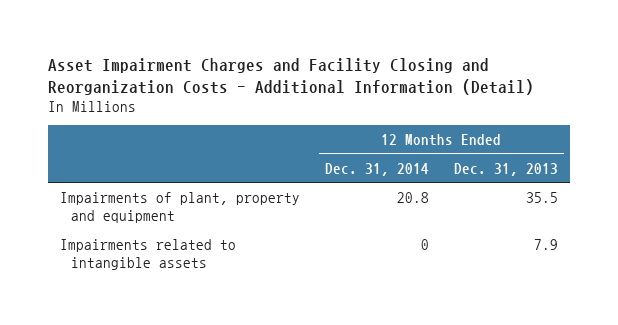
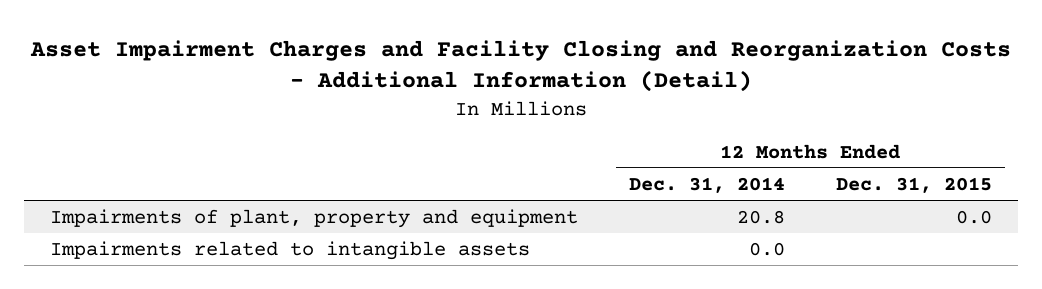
- | 12 Months Ended Dec. 31, 2014 | 12 Months Ended Dec. 31, 2013
+ | 12 Months Ended Dec. 31, 2014 | 12 Months Ended Dec. 31, 2015
- Impairments related to intangible assets | 0 | 7.9
+ Impairments related to intangible assets | 0.0 |

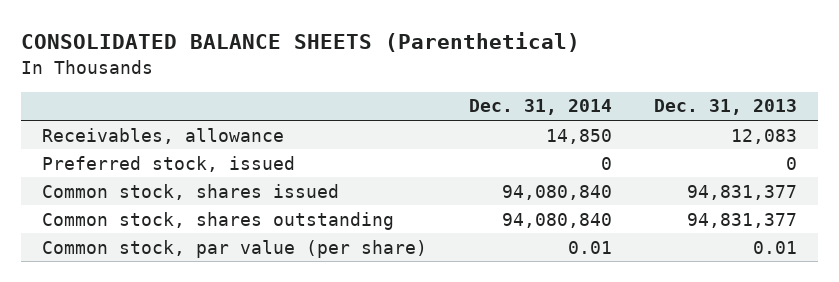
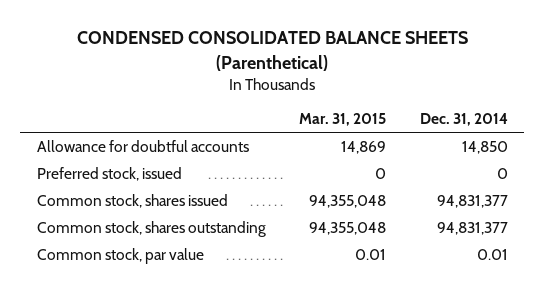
- CONSOLIDATED BALANCE SHEETS (Parenthetical)
+ CONDENSED CONSOLIDATED BALANCE SHEETS (Parenthetical)
- | Dec. 31, 2014 | Dec. 31, 2013
+ | Mar. 31, 2015 | Dec. 31, 2014
- Receivables, allowance | 14,850 | 12,083
+ Allowance for doubtful accounts | 14,869 | 14,850
- Common stock, shares issued | 94,080,840 | 94,831,377
- Common stock, shares outstanding | 94,080,840 | 94,831,377
- Common stock, par value (per share) | 0.01 | 0.01
+ Common stock, shares issued | 94,355,048 | 94,831,377
+ Common stock, shares outstanding | 94,355,048 | 94,831,377
+ Common stock, par value | 0.01 | 0.01

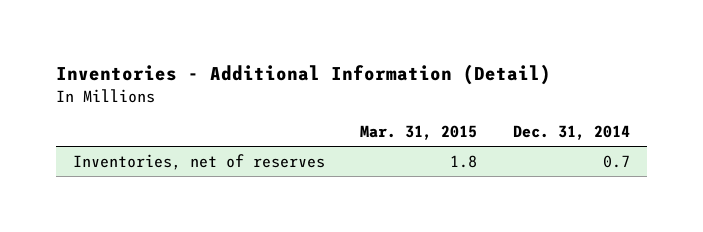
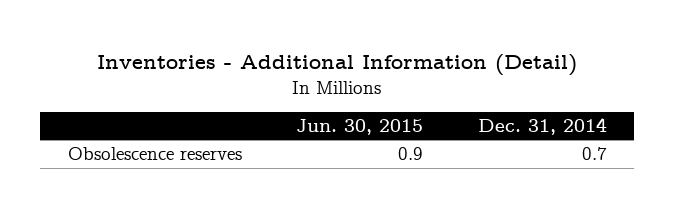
- | Mar. 31, 2015 | Dec. 31, 2014
+ | Jun. 30, 2015 | Dec. 31, 2014
- Inventories, net of reserves | 1.8 | 0.7
+ Obsolescence reserves | 0.9 | 0.7

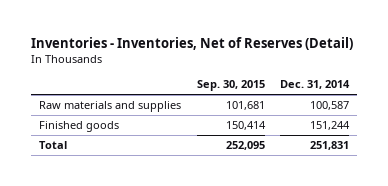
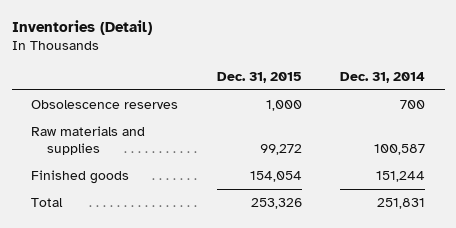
- Inventories - Inventories, Net of Reserves (Detail)
+ Inventories (Detail)
- | Sep. 30, 2015 | Dec. 31, 2014
+ | Dec. 31, 2015 | Dec. 31, 2014
+ Obsolescence reserves | 1,000 | 700

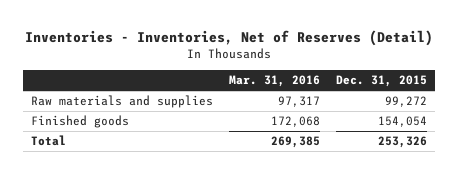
- Inventories (Detail)
+ Inventories - Inventories, Net of Reserves (Detail)
- | Dec. 31, 2015 | Dec. 31, 2014
+ | Mar. 31, 2016 | Dec. 31, 2015
- Obsolescence reserves | 1,000 | 700

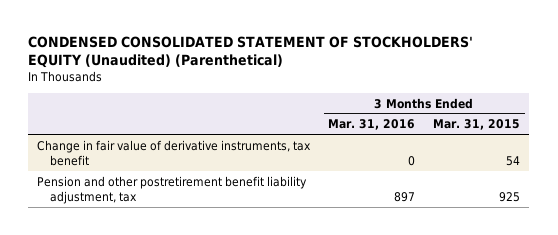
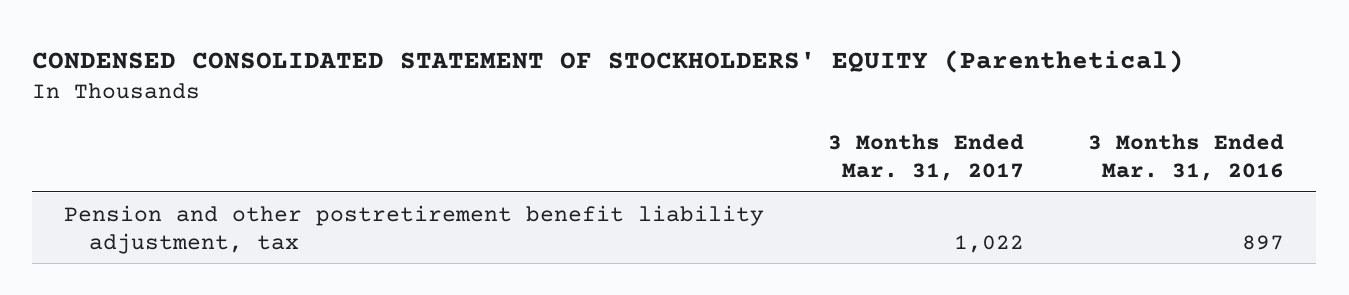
- CONDENSED CONSOLIDATED STATEMENT OF STOCKHOLDERS' EQUITY (Unaudited) (Parenthetical)
+ CONDENSED CONSOLIDATED STATEMENT OF STOCKHOLDERS' EQUITY (Parenthetical)
- | 3 Months Ended Mar. 31, 2016 | 3 Months Ended Mar. 31, 2015
+ | 3 Months Ended Mar. 31, 2017 | 3 Months Ended Mar. 31, 2016
- Change in fair value of derivative instruments, tax benefit | 0 | 54

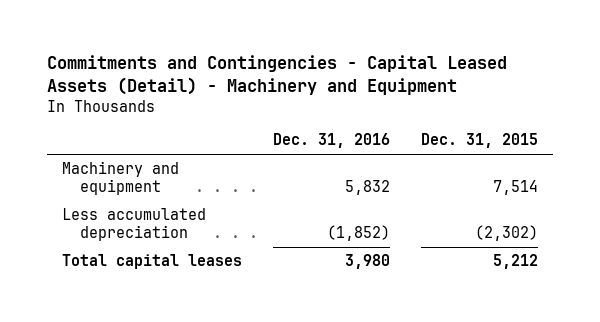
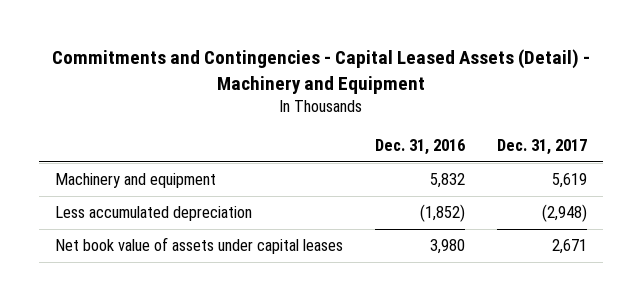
- | Dec. 31, 2016 | Dec. 31, 2015
+ | Dec. 31, 2016 | Dec. 31, 2017
- Total capital leases | 3,980 | 5,212
+ Net book value of assets under capital leases | 3,980 | 2,671

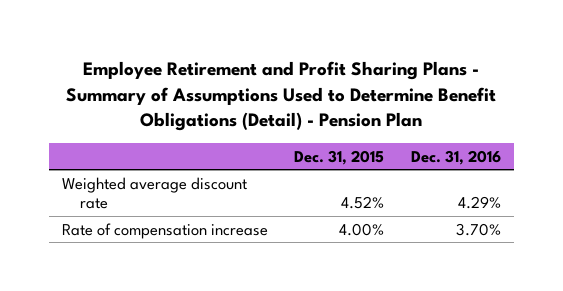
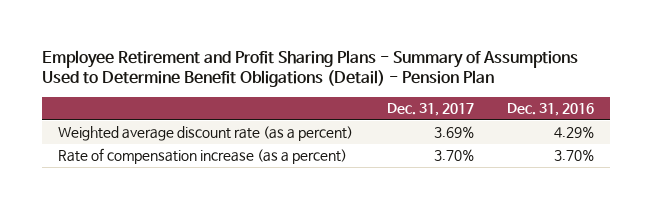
- | Dec. 31, 2015 | Dec. 31, 2016
+ | Dec. 31, 2017 | Dec. 31, 2016
- Weighted average discount rate | 4.52% | 4.29%
- Rate of compensation increase | 4.00% | 3.70%
+ Weighted average discount rate (as a percent) | 3.69% | 4.29%
+ Rate of compensation increase (as a percent) | 3.70% | 3.70%

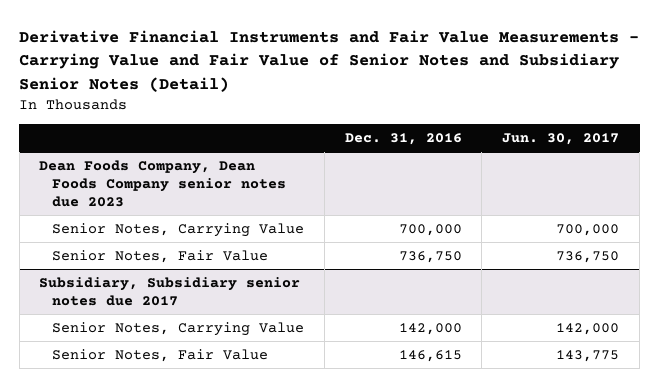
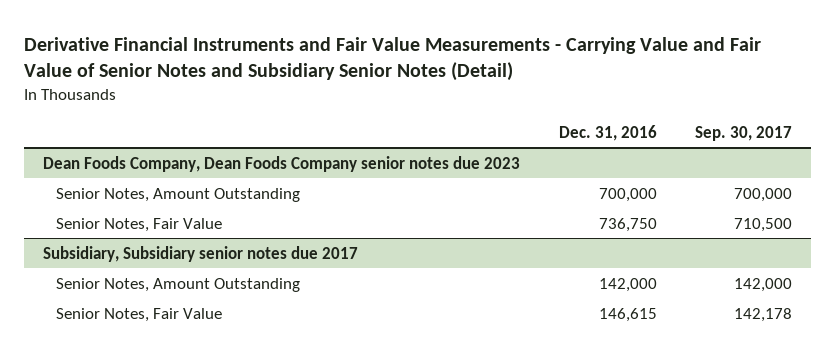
- | Dec. 31, 2016 | Jun. 30, 2017
+ | Dec. 31, 2016 | Sep. 30, 2017
@ Dean Foods Company, Dean Foods Company senior notes due 2023
- Senior Notes, Carrying Value | 700,000 | 700,000
+ Senior Notes, Amount Outstanding | 700,000 | 700,000
@ Subsidiary, Subsidiary senior notes due 2017
- Senior Notes, Carrying Value | 142,000 | 142,000
+ Senior Notes, Amount Outstanding | 142,000 | 142,000

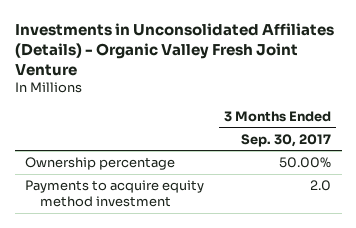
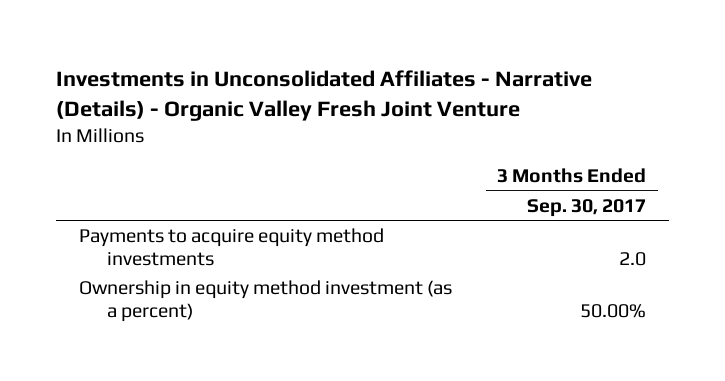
- Investments in Unconsolidated Affiliates (Details) - Organic Valley Fresh Joint Venture
+ Investments in Unconsolidated Affiliates - Narrative (Details) - Organic Valley Fresh Joint Venture
- Ownership percentage | 50.00%
- Payments to acquire equity method investment | 2.0
+ Payments to acquire equity method investments | 2.0
+ Ownership in equity method investment (as a percent) | 50.00%

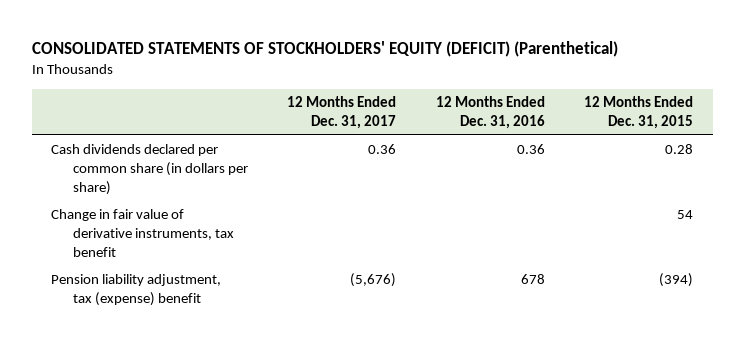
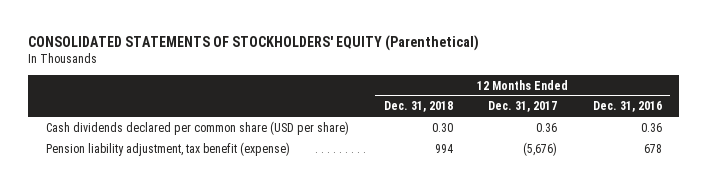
- CONSOLIDATED STATEMENTS OF STOCKHOLDERS' EQUITY (DEFICIT) (Parenthetical)
+ CONSOLIDATED STATEMENTS OF STOCKHOLDERS' EQUITY (Parenthetical)
- | 12 Months Ended Dec. 31, 2017 | 12 Months Ended Dec. 31, 2016 | 12 Months Ended Dec. 31, 2015
+ | 12 Months Ended Dec. 31, 2018 | 12 Months Ended Dec. 31, 2017 | 12 Months Ended Dec. 31, 2016
- Cash dividends declared per common share (in dollars per share) | 0.36 | 0.36 | 0.28
- Change in fair value of derivative instruments, tax benefit | | | 54
- Pension liability adjustment, tax (expense) benefit | (5,676) | 678 | (394)
+ Cash dividends declared per common share (USD per share) | 0.30 | 0.36 | 0.36
+ Pension liability adjustment, tax benefit (expense) | 994 | (5,676) | 678

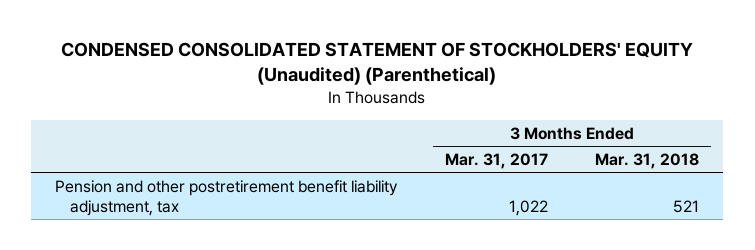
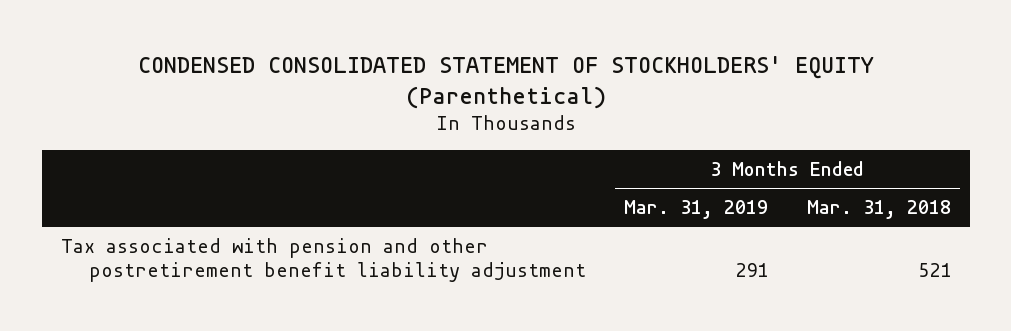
- CONDENSED CONSOLIDATED STATEMENT OF STOCKHOLDERS' EQUITY (Unaudited) (Parenthetical)
+ CONDENSED CONSOLIDATED STATEMENT OF STOCKHOLDERS' EQUITY (Parenthetical)
- | 3 Months Ended Mar. 31, 2017 | 3 Months Ended Mar. 31, 2018
+ | 3 Months Ended Mar. 31, 2019 | 3 Months Ended Mar. 31, 2018
- Pension and other postretirement benefit liability adjustment, tax | 1,022 | 521
+ Tax associated with pension and other postretirement benefit liability adjustment | 291 | 521

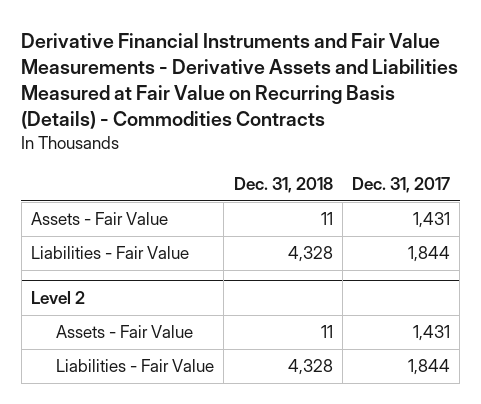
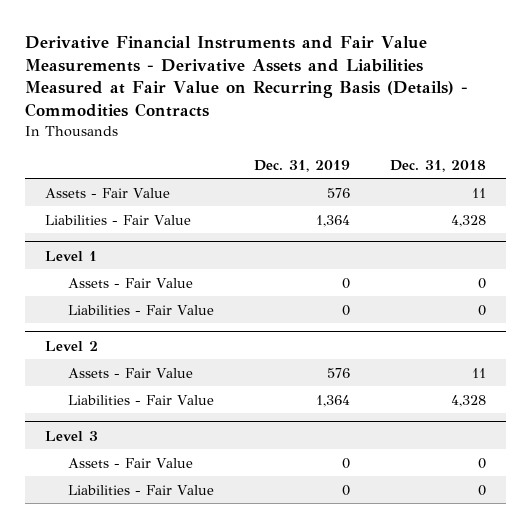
- | Dec. 31, 2018 | Dec. 31, 2017
+ | Dec. 31, 2019 | Dec. 31, 2018
+ Level 1
+ Assets - Fair Value | 0 | 0
+ Liabilities - Fair Value | 0 | 0
+ Level 3
+ Assets - Fair Value | 0 | 0
+ Liabilities - Fair Value | 0 | 0

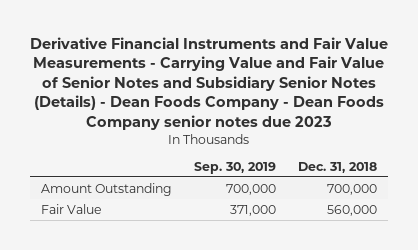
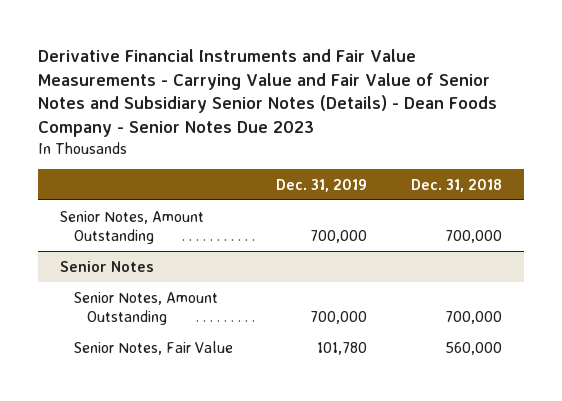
- Derivative Financial Instruments and Fair Value Measurements - Carrying Value and Fair Value of Senior Notes and Subsidiary Senior Notes (Details) - Dean Foods Company - Dean Foods Company senior notes due 2023
+ Derivative Financial Instruments and Fair Value Measurements - Carrying Value and Fair Value of Senior Notes and Subsidiary Senior Notes (Details) - Dean Foods Company - Senior Notes Due 2023
- | Sep. 30, 2019 | Dec. 31, 2018
+ | Dec. 31, 2019 | Dec. 31, 2018
- Amount Outstanding | 700,000 | 700,000
- Fair Value | 371,000 | 560,000
+ Senior Notes, Amount Outstanding | 700,000 | 700,000
+ Senior Notes
+ Senior Notes, Amount Outstanding | 700,000 | 700,000
+ Senior Notes, Fair Value | 101,780 | 560,000

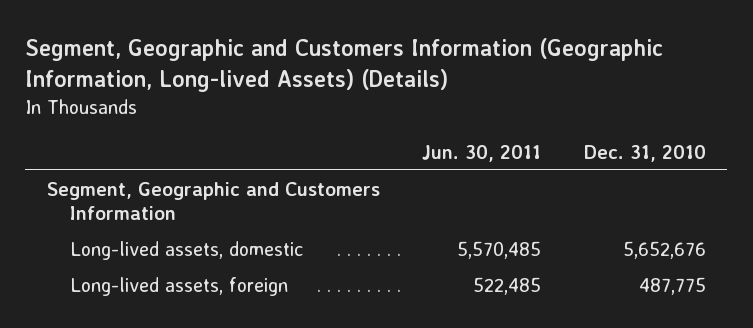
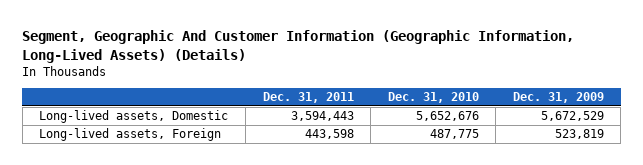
- Segment, Geographic and Customers Information (Geographic Information, Long-lived Assets) (Details)
+ Segment, Geographic And Customer Information (Geographic Information, Long-Lived Assets) (Details)
- | Jun. 30, 2011 | Dec. 31, 2010
+ | Dec. 31, 2011 | Dec. 31, 2010 | Dec. 31, 2009
- Segment, Geographic and Customers Information
- Long-lived assets, domestic | 5,570,485 | 5,652,676
- Long-lived assets, foreign | 522,485 | 487,775
+ Long-lived assets, Domestic | 3,594,443 | 5,652,676 | 5,672,529
+ Long-lived assets, Foreign | 443,598 | 487,775 | 523,819

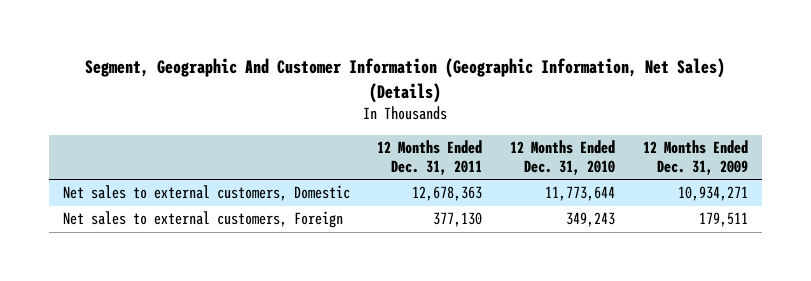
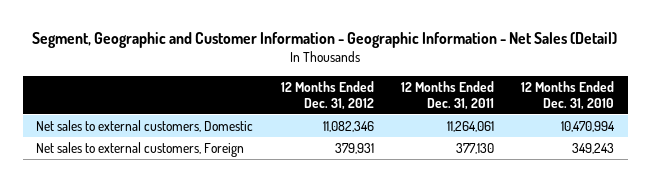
- Segment, Geographic And Customer Information (Geographic Information, Net Sales) (Details)
+ Segment, Geographic and Customer Information - Geographic Information - Net Sales (Detail)
- | 12 Months Ended Dec. 31, 2011 | 12 Months Ended Dec. 31, 2010 | 12 Months Ended Dec. 31, 2009
+ | 12 Months Ended Dec. 31, 2012 | 12 Months Ended Dec. 31, 2011 | 12 Months Ended Dec. 31, 2010
- Net sales to external customers, Domestic | 12,678,363 | 11,773,644 | 10,934,271
+ Net sales to external customers, Domestic | 11,082,346 | 11,264,061 | 10,470,994

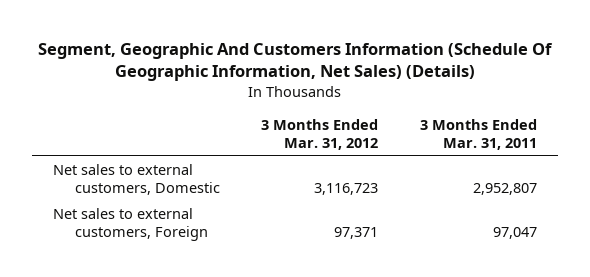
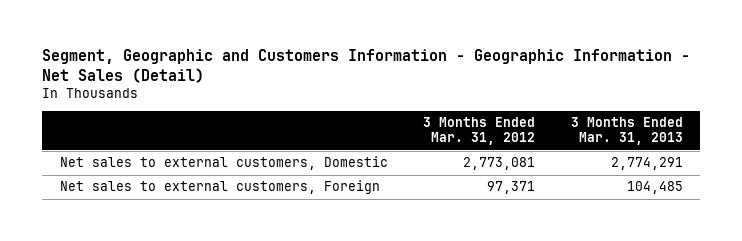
- Segment, Geographic And Customers Information (Schedule Of Geographic Information, Net Sales) (Details)
+ Segment, Geographic and Customers Information - Geographic Information - Net Sales (Detail)
- | 3 Months Ended Mar. 31, 2012 | 3 Months Ended Mar. 31, 2011
+ | 3 Months Ended Mar. 31, 2012 | 3 Months Ended Mar. 31, 2013
- Net sales to external customers, Domestic | 3,116,723 | 2,952,807
+ Net sales to external customers, Domestic | 2,773,081 | 2,774,291

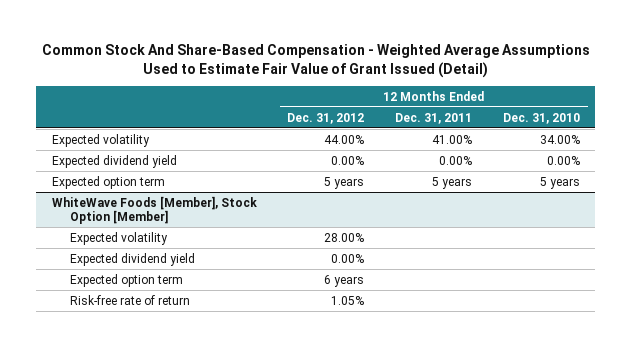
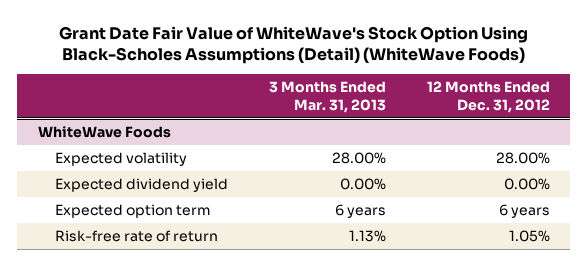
- Common Stock And Share-Based Compensation - Weighted Average Assumptions Used to Estimate Fair Value of Grant Issued (Detail)
+ Grant Date Fair Value of WhiteWave's Stock Option Using Black-Scholes Assumptions (Detail) (WhiteWave Foods)
- | 12 Months Ended Dec. 31, 2012 | 12 Months Ended Dec. 31, 2011 | 12 Months Ended Dec. 31, 2010
+ | 3 Months Ended Mar. 31, 2013 | 12 Months Ended Dec. 31, 2012
- Expected volatility | 44.00% | 41.00% | 34.00%
- Expected dividend yield | 0.00% | 0.00% | 0.00%
- Expected option term | 5 years | 5 years | 5 years
- WhiteWave Foods [Member], Stock Option [Member]
+ WhiteWave Foods

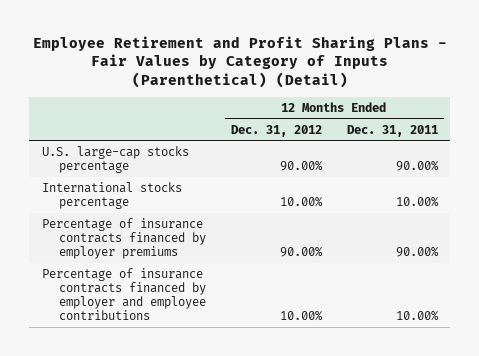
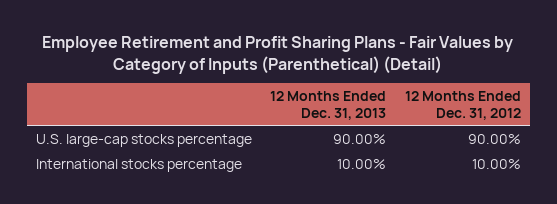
- | 12 Months Ended Dec. 31, 2012 | 12 Months Ended Dec. 31, 2011
+ | 12 Months Ended Dec. 31, 2013 | 12 Months Ended Dec. 31, 2012
- Percentage of insurance contracts financed by employer premiums | 90.00% | 90.00%
- Percentage of insurance contracts financed by employer and employee contributions | 10.00% | 10.00%

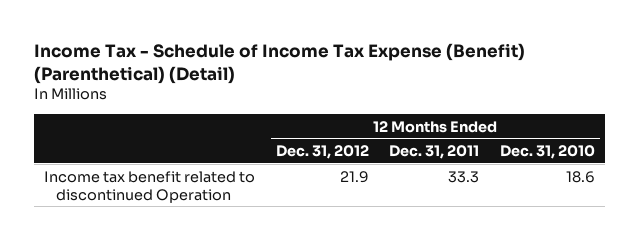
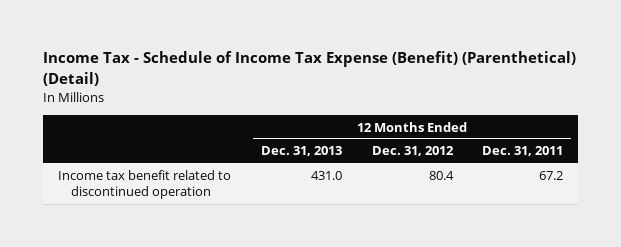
- | 12 Months Ended Dec. 31, 2012 | 12 Months Ended Dec. 31, 2011 | 12 Months Ended Dec. 31, 2010
+ | 12 Months Ended Dec. 31, 2013 | 12 Months Ended Dec. 31, 2012 | 12 Months Ended Dec. 31, 2011
- Income tax benefit related to discontinued Operation | 21.9 | 33.3 | 18.6
+ Income tax benefit related to discontinued operation | 431.0 | 80.4 | 67.2

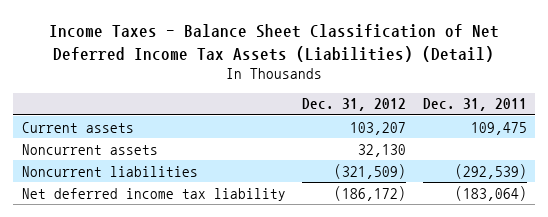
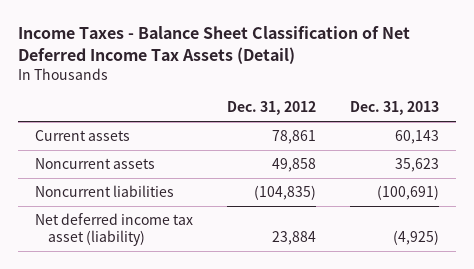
- Income Taxes - Balance Sheet Classification of Net Deferred Income Tax Assets (Liabilities) (Detail)
+ Income Taxes - Balance Sheet Classification of Net Deferred Income Tax Assets (Detail)
- | Dec. 31, 2012 | Dec. 31, 2011
+ | Dec. 31, 2012 | Dec. 31, 2013
- Current assets | 103,207 | 109,475
- Noncurrent assets | 32,130 |
- Noncurrent liabilities | (321,509) | (292,539)
- Net deferred income tax liability | (186,172) | (183,064)
+ Current assets | 78,861 | 60,143
+ Noncurrent assets | 49,858 | 35,623
+ Noncurrent liabilities | (104,835) | (100,691)
+ Net deferred income tax asset (liability) | 23,884 | (4,925)

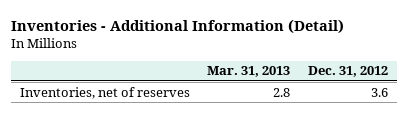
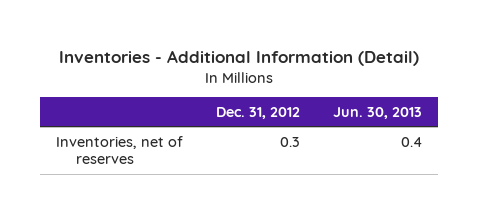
- | Mar. 31, 2013 | Dec. 31, 2012
+ | Dec. 31, 2012 | Jun. 30, 2013
- Inventories, net of reserves | 2.8 | 3.6
+ Inventories, net of reserves | 0.3 | 0.4

